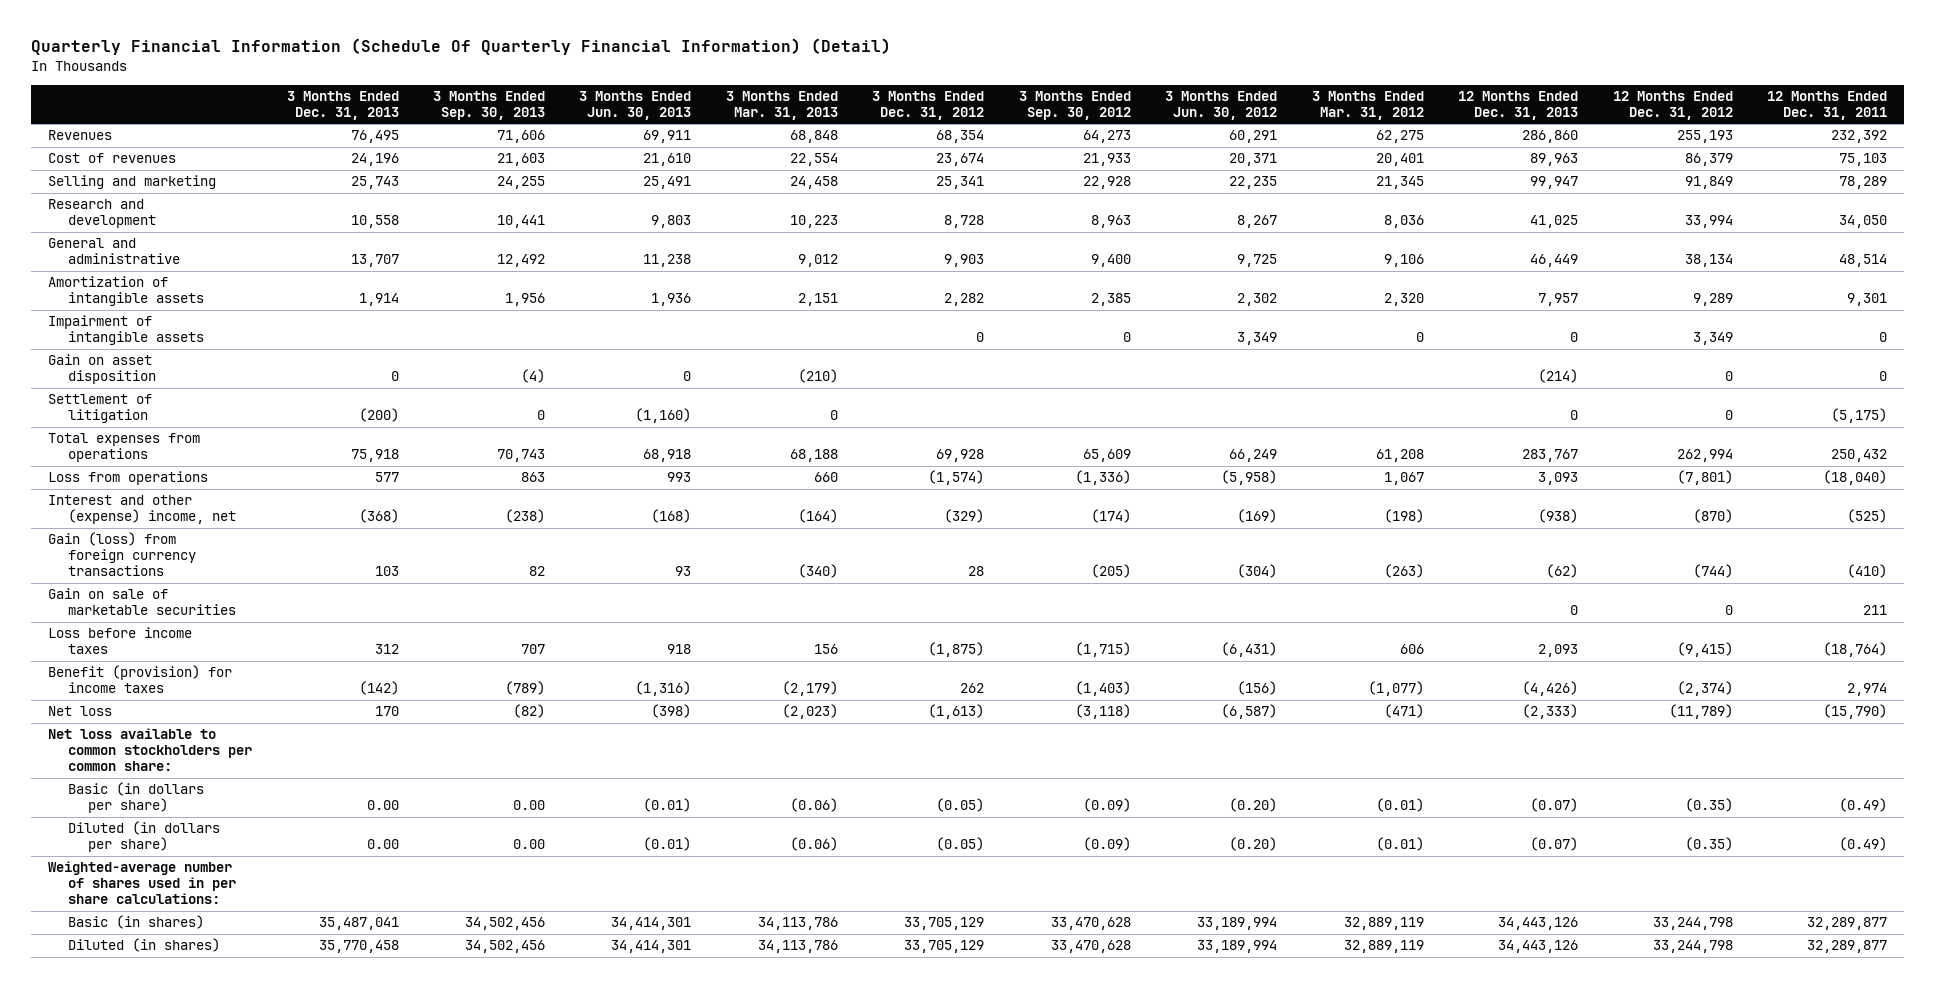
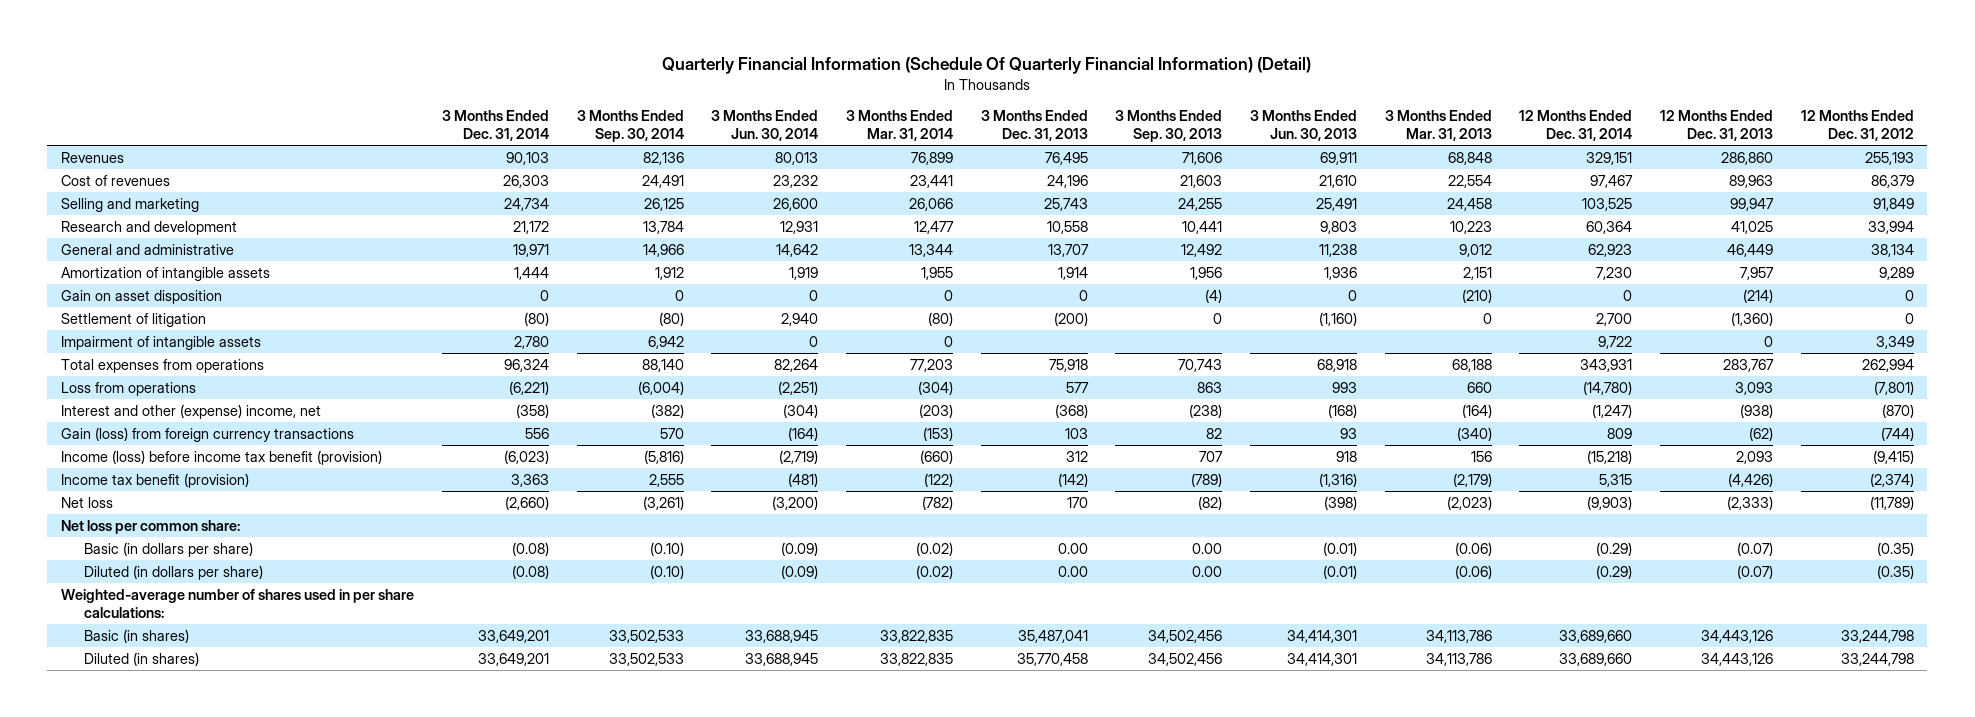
- | 3 Months Ended Dec. 31, 2013 | 3 Months Ended Sep. 30, 2013 | 3 Months Ended Jun. 30, 2013 | 3 Months Ended Mar. 31, 2013 | 3 Months Ended Dec. 31, 2012 | 3 Months Ended Sep. 30, 2012 | 3 Months Ended Jun. 30, 2012 | 3 Months Ended Mar. 31, 2012 | 12 Months Ended Dec. 31, 2013 | 12 Months Ended Dec. 31, 2012 | 12 Months Ended Dec. 31, 2011
+ | 3 Months Ended Dec. 31, 2014 | 3 Months Ended Sep. 30, 2014 | 3 Months Ended Jun. 30, 2014 | 3 Months Ended Mar. 31, 2014 | 3 Months Ended Dec. 31, 2013 | 3 Months Ended Sep. 30, 2013 | 3 Months Ended Jun. 30, 2013 | 3 Months Ended Mar. 31, 2013 | 12 Months Ended Dec. 31, 2014 | 12 Months Ended Dec. 31, 2013 | 12 Months Ended Dec. 31, 2012
- Settlement of litigation | (200) | 0 | (1,160) | 0 | | | | | 0 | 0 | (5,175)
+ Settlement of litigation | (80) | (80) | 2,940 | (80) | (200) | 0 | (1,160) | 0 | 2,700 | (1,360) | 0
moved down: Impairment of intangible assets | 2,780 | 6,942 | 0 | 0 | | | | | 9,722 | 0 | 3,349
- Gain on sale of marketable securities | | | | | | | | | 0 | 0 | 211
- Loss before income taxes | 312 | 707 | 918 | 156 | (1,875) | (1,715) | (6,431) | 606 | 2,093 | (9,415) | (18,764)
- Benefit (provision) for income taxes | (142) | (789) | (1,316) | (2,179) | 262 | (1,403) | (156) | (1,077) | (4,426) | (2,374) | 2,974
+ Income (loss) before income tax benefit (provision) | (6,023) | (5,816) | (2,719) | (660) | 312 | 707 | 918 | 156 | (15,218) | 2,093 | (9,415)
+ Income tax benefit (provision) | 3,363 | 2,555 | (481) | (122) | (142) | (789) | (1,316) | (2,179) | 5,315 | (4,426) | (2,374)
- Net loss available to common stockholders per common share:
+ Net loss per common share:

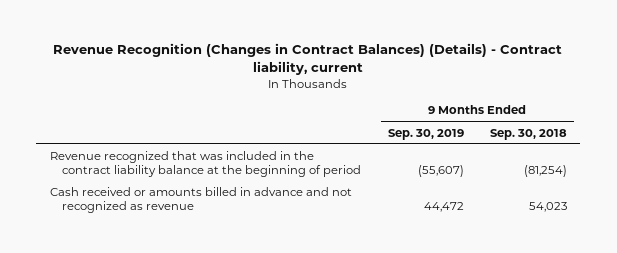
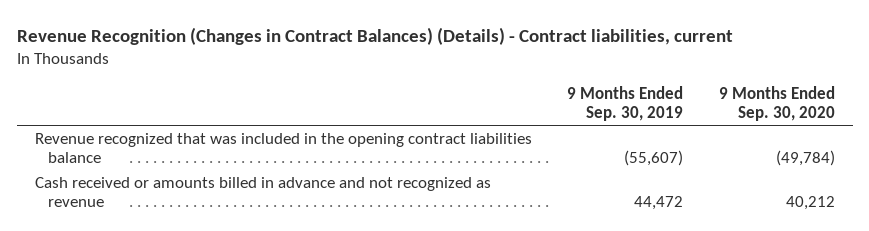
- Revenue Recognition (Changes in Contract Balances) (Details) - Contract liability, current
+ Revenue Recognition (Changes in Contract Balances) (Details) - Contract liabilities, current
- | 9 Months Ended Sep. 30, 2019 | 9 Months Ended Sep. 30, 2018
+ | 9 Months Ended Sep. 30, 2019 | 9 Months Ended Sep. 30, 2020
- Revenue recognized that was included in the contract liability balance at the beginning of period | (55,607) | (81,254)
+ Revenue recognized that was included in the opening contract liabilities balance | (55,607) | (49,784)

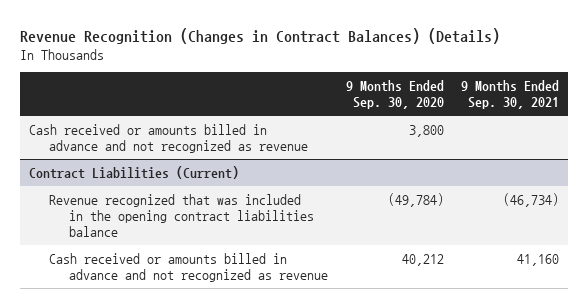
- Revenue Recognition (Changes in Contract Balances) (Details) - Contract liabilities, current
+ Revenue Recognition (Changes in Contract Balances) (Details)
- | 9 Months Ended Sep. 30, 2019 | 9 Months Ended Sep. 30, 2020
+ | 9 Months Ended Sep. 30, 2020 | 9 Months Ended Sep. 30, 2021
+ Cash received or amounts billed in advance and not recognized as revenue | 3,800 |
+ Contract Liabilities (Current)

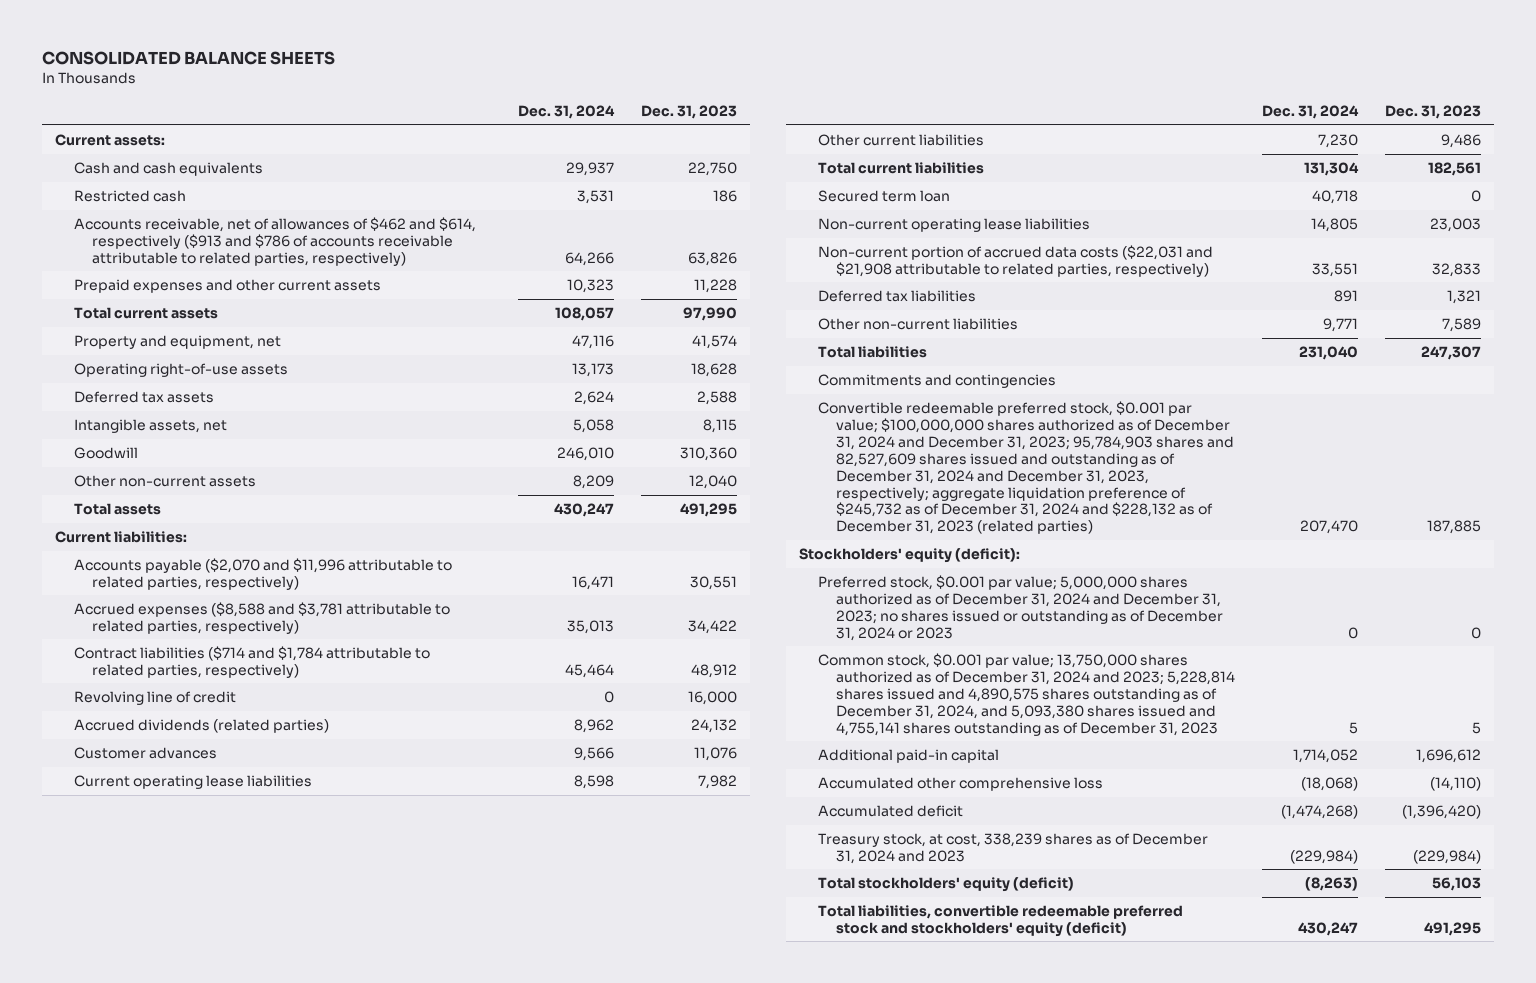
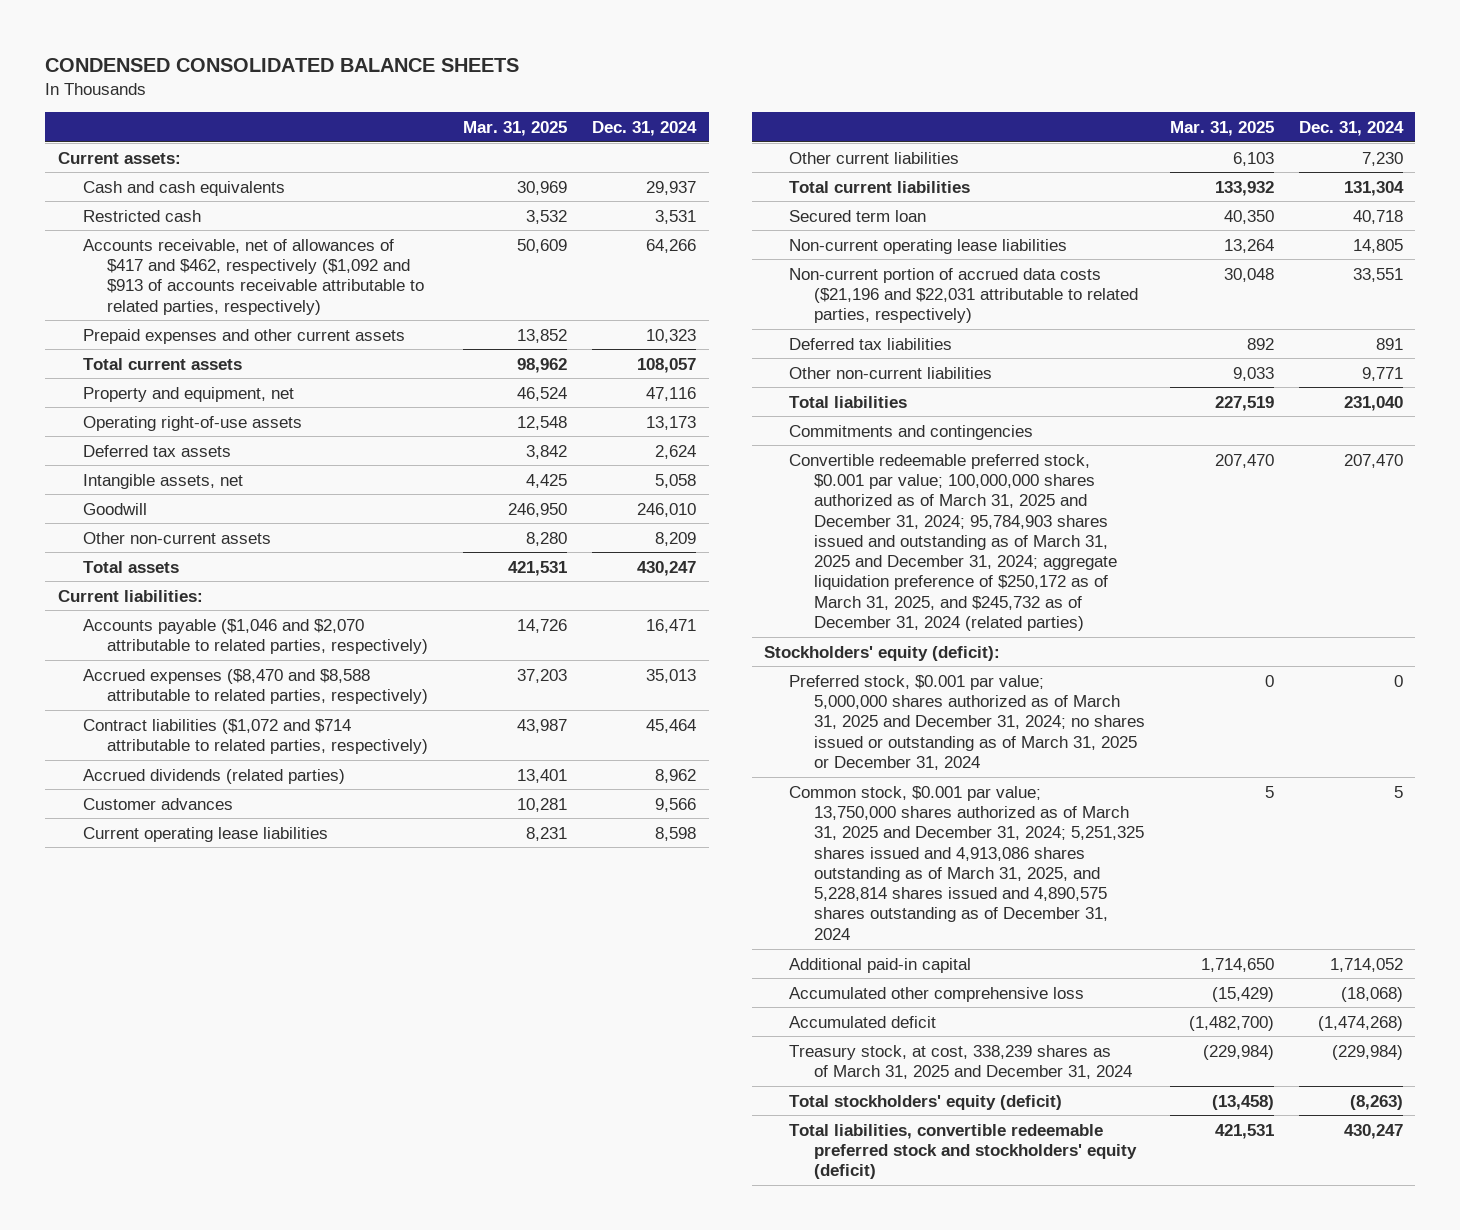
- CONSOLIDATED BALANCE SHEETS
+ CONDENSED CONSOLIDATED BALANCE SHEETS
- | Dec. 31, 2024 | Dec. 31, 2023
+ | Mar. 31, 2025 | Dec. 31, 2024
- Accounts receivable, net of allowances of $462 and $614, respectively ($913 and $786 of accounts receivable attributable to related parties, respectively) | 64,266 | 63,826
+ Accounts receivable, net of allowances of $417 and $462, respectively ($1,092 and $913 of accounts receivable attributable to related parties, respectively) | 50,609 | 64,266
- Accounts payable ($2,070 and $11,996 attributable to related parties, respectively) | 16,471 | 30,551
- Accrued expenses ($8,588 and $3,781 attributable to related parties, respectively) | 35,013 | 34,422
- Contract liabilities ($714 and $1,784 attributable to related parties, respectively) | 45,464 | 48,912
- Revolving line of credit | 0 | 16,000
+ Accounts payable ($1,046 and $2,070 attributable to related parties, respectively) | 14,726 | 16,471
+ Accrued expenses ($8,470 and $8,588 attributable to related parties, respectively) | 37,203 | 35,013
+ Contract liabilities ($1,072 and $714 attributable to related parties, respectively) | 43,987 | 45,464
- Non-current portion of accrued data costs ($22,031 and $21,908 attributable to related parties, respectively) | 33,551 | 32,833
+ Non-current portion of accrued data costs ($21,196 and $22,031 attributable to related parties, respectively) | 30,048 | 33,551
- Convertible redeemable preferred stock, $0.001 par value; $100,000,000 shares authorized as of December 31, 2024 and December 31, 2023; 95,784,903 shares and 82,527,609 shares issued and outstanding as of December 31, 2024 and December 31, 2023, respectively; aggregate liquidation preference of $245,732 as of December 31, 2024 and $228,132 as of December 31, 2023 (related parties) | 207,470 | 187,885
+ Convertible redeemable preferred stock, $0.001 par value; 100,000,000 shares authorized as of March 31, 2025 and December 31, 2024; 95,784,903 shares issued and outstanding as of March 31, 2025 and December 31, 2024; aggregate liquidation preference of $250,172 as of March 31, 2025, and $245,732 as of December 31, 2024 (related parties) | 207,470 | 207,470
- Preferred stock, $0.001 par value; 5,000,000 shares authorized as of December 31, 2024 and December 31, 2023; no shares issued or outstanding as of December 31, 2024 or 2023 | 0 | 0
- Common stock, $0.001 par value; 13,750,000 shares authorized as of December 31, 2024 and 2023; 5,228,814 shares issued and 4,890,575 shares outstanding as of December 31, 2024, and 5,093,380 shares issued and 4,755,141 shares outstanding as of December 31, 2023 | 5 | 5
+ Preferred stock, $0.001 par value; 5,000,000 shares authorized as of March 31, 2025 and December 31, 2024; no shares issued or outstanding as of March 31, 2025 or December 31, 2024 | 0 | 0
+ Common stock, $0.001 par value; 13,750,000 shares authorized as of March 31, 2025 and December 31, 2024; 5,251,325 shares issued and 4,913,086 shares outstanding as of March 31, 2025, and 5,228,814 shares issued and 4,890,575 shares outstanding as of December 31, 2024 | 5 | 5
- Treasury stock, at cost, 338,239 shares as of December 31, 2024 and 2023 | (229,984) | (229,984)
+ Treasury stock, at cost, 338,239 shares as of March 31, 2025 and December 31, 2024 | (229,984) | (229,984)

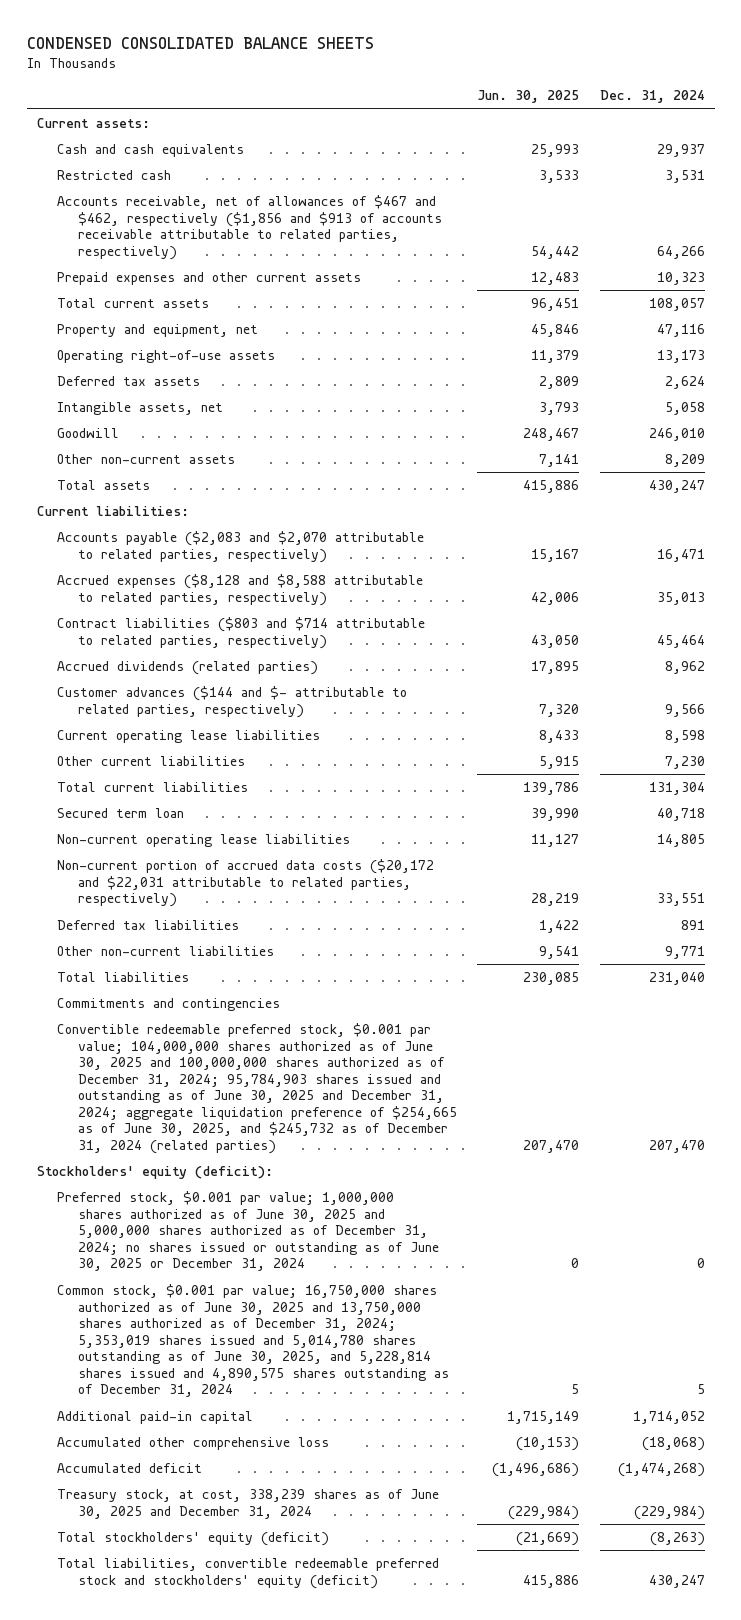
- | Mar. 31, 2025 | Dec. 31, 2024
+ | Jun. 30, 2025 | Dec. 31, 2024
- Accounts receivable, net of allowances of $417 and $462, respectively ($1,092 and $913 of accounts receivable attributable to related parties, respectively) | 50,609 | 64,266
+ Accounts receivable, net of allowances of $467 and $462, respectively ($1,856 and $913 of accounts receivable attributable to related parties, respectively) | 54,442 | 64,266
- Accounts payable ($1,046 and $2,070 attributable to related parties, respectively) | 14,726 | 16,471
- Accrued expenses ($8,470 and $8,588 attributable to related parties, respectively) | 37,203 | 35,013
- Contract liabilities ($1,072 and $714 attributable to related parties, respectively) | 43,987 | 45,464
+ Accounts payable ($2,083 and $2,070 attributable to related parties, respectively) | 15,167 | 16,471
+ Accrued expenses ($8,128 and $8,588 attributable to related parties, respectively) | 42,006 | 35,013
+ Contract liabilities ($803 and $714 attributable to related parties, respectively) | 43,050 | 45,464
- Customer advances | 10,281 | 9,566
+ Customer advances ($144 and $- attributable to related parties, respectively) | 7,320 | 9,566
- Non-current portion of accrued data costs ($21,196 and $22,031 attributable to related parties, respectively) | 30,048 | 33,551
+ Non-current portion of accrued data costs ($20,172 and $22,031 attributable to related parties, respectively) | 28,219 | 33,551
- Convertible redeemable preferred stock, $0.001 par value; 100,000,000 shares authorized as of March 31, 2025 and December 31, 2024; 95,784,903 shares issued and outstanding as of March 31, 2025 and December 31, 2024; aggregate liquidation preference of $250,172 as of March 31, 2025, and $245,732 as of December 31, 2024 (related parties) | 207,470 | 207,470
+ Convertible redeemable preferred stock, $0.001 par value; 104,000,000 shares authorized as of June 30, 2025 and 100,000,000 shares authorized as of December 31, 2024; 95,784,903 shares issued and outstanding as of June 30, 2025 and December 31, 2024; aggregate liquidation preference of $254,665 as of June 30, 2025, and $245,732 as of December 31, 2024 (related parties) | 207,470 | 207,470
- Preferred stock, $0.001 par value; 5,000,000 shares authorized as of March 31, 2025 and December 31, 2024; no shares issued or outstanding as of March 31, 2025 or December 31, 2024 | 0 | 0
- Common stock, $0.001 par value; 13,750,000 shares authorized as of March 31, 2025 and December 31, 2024; 5,251,325 shares issued and 4,913,086 shares outstanding as of March 31, 2025, and 5,228,814 shares issued and 4,890,575 shares outstanding as of December 31, 2024 | 5 | 5
+ Preferred stock, $0.001 par value; 1,000,000 shares authorized as of June 30, 2025 and 5,000,000 shares authorized as of December 31, 2024; no shares issued or outstanding as of June 30, 2025 or December 31, 2024 | 0 | 0
+ Common stock, $0.001 par value; 16,750,000 shares authorized as of June 30, 2025 and 13,750,000 shares authorized as of December 31, 2024; 5,353,019 shares issued and 5,014,780 shares outstanding as of June 30, 2025, and 5,228,814 shares issued and 4,890,575 shares outstanding as of December 31, 2024 | 5 | 5
- Treasury stock, at cost, 338,239 shares as of March 31, 2025 and December 31, 2024 | (229,984) | (229,984)
+ Treasury stock, at cost, 338,239 shares as of June 30, 2025 and December 31, 2024 | (229,984) | (229,984)

